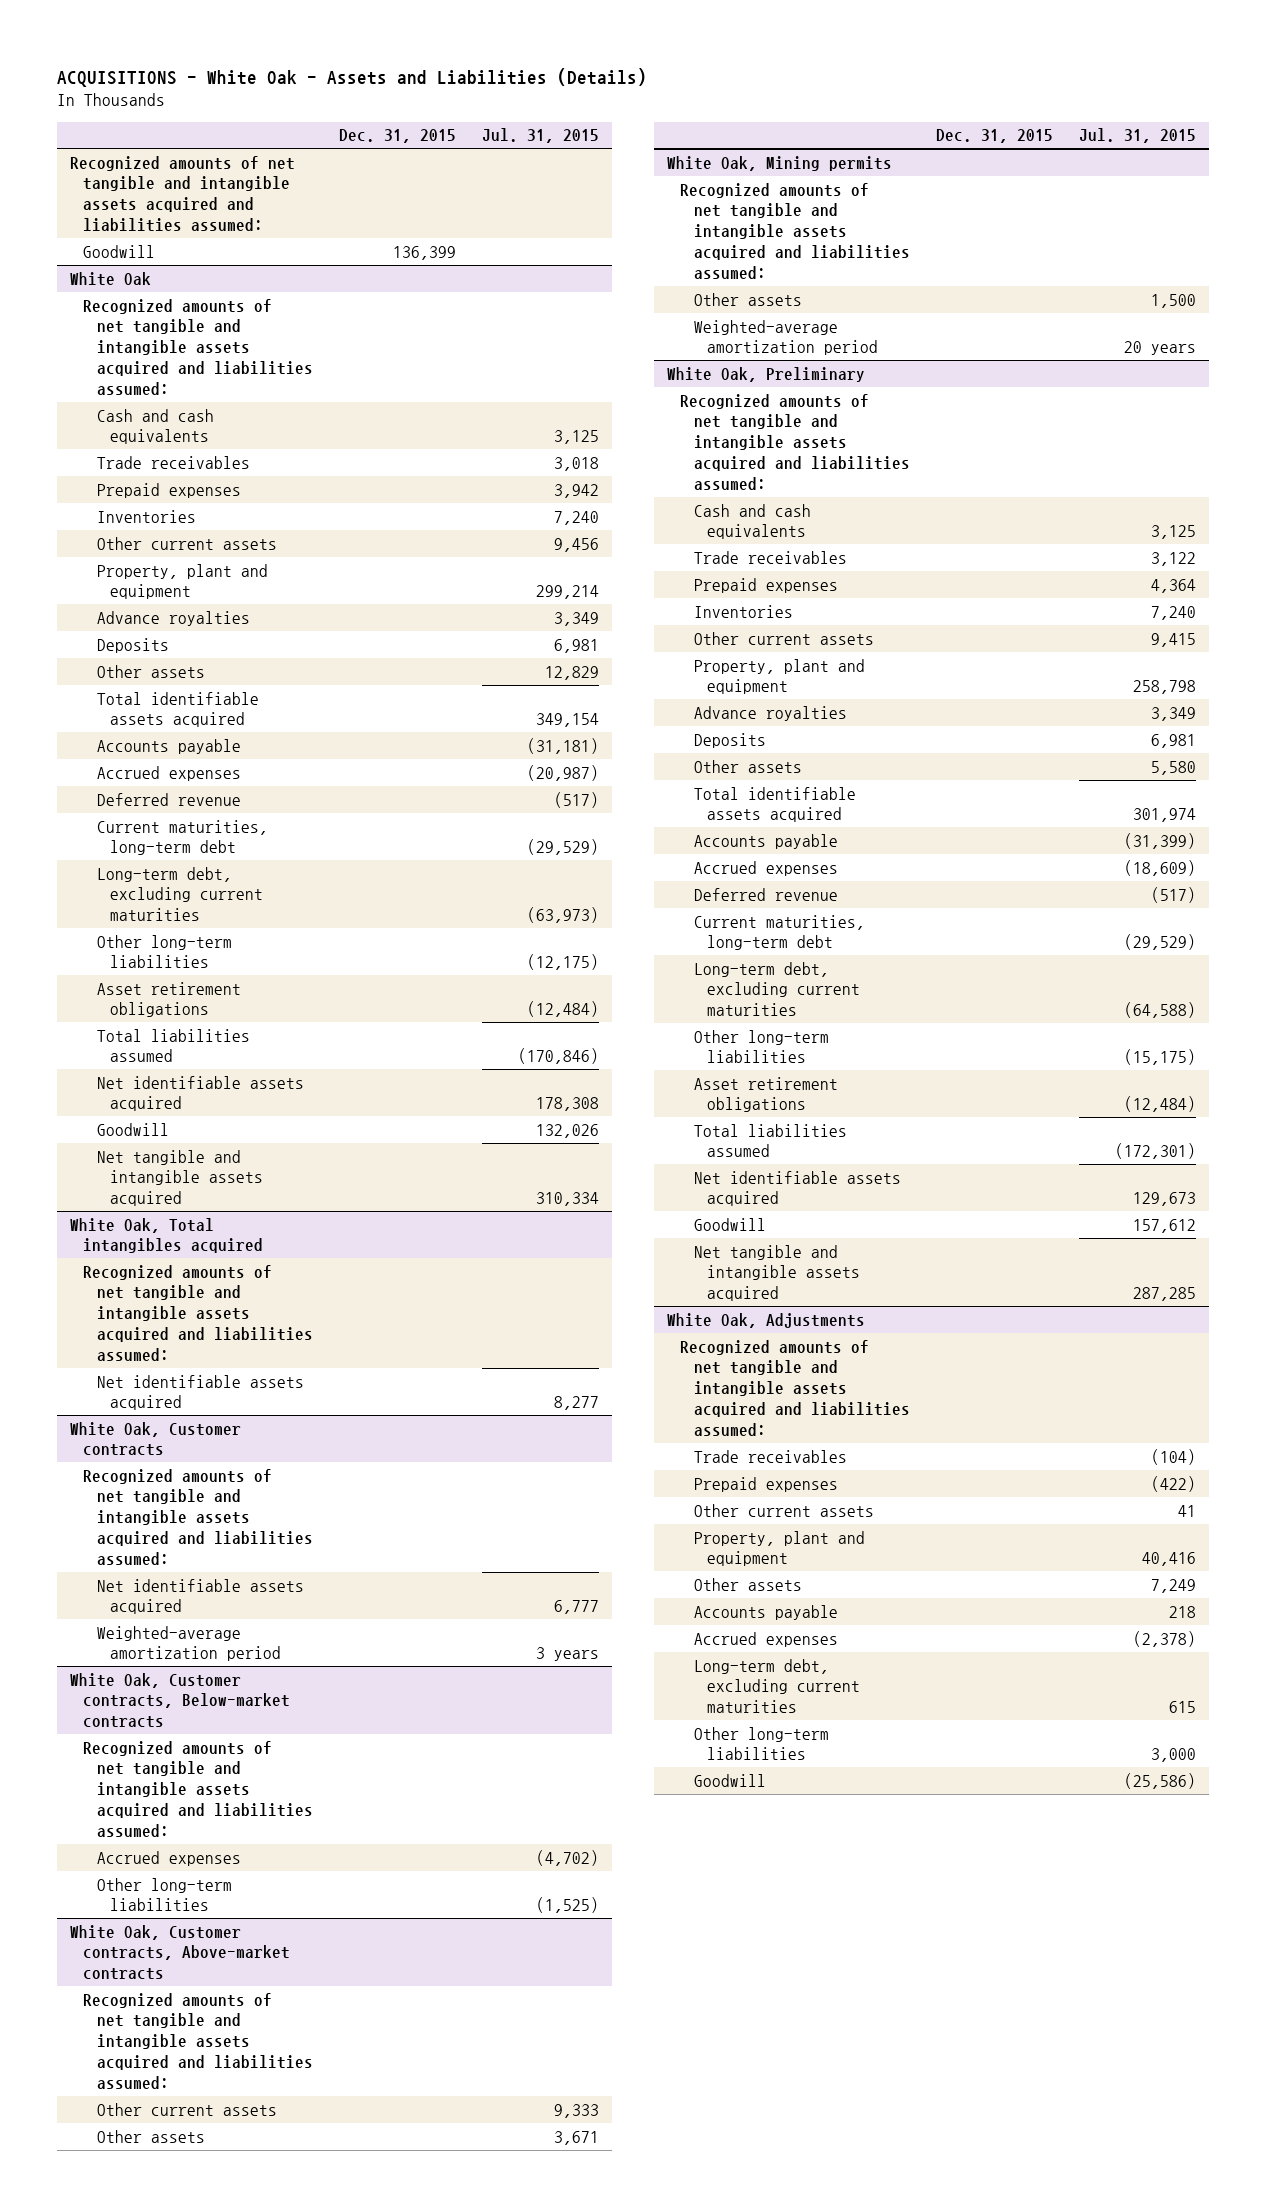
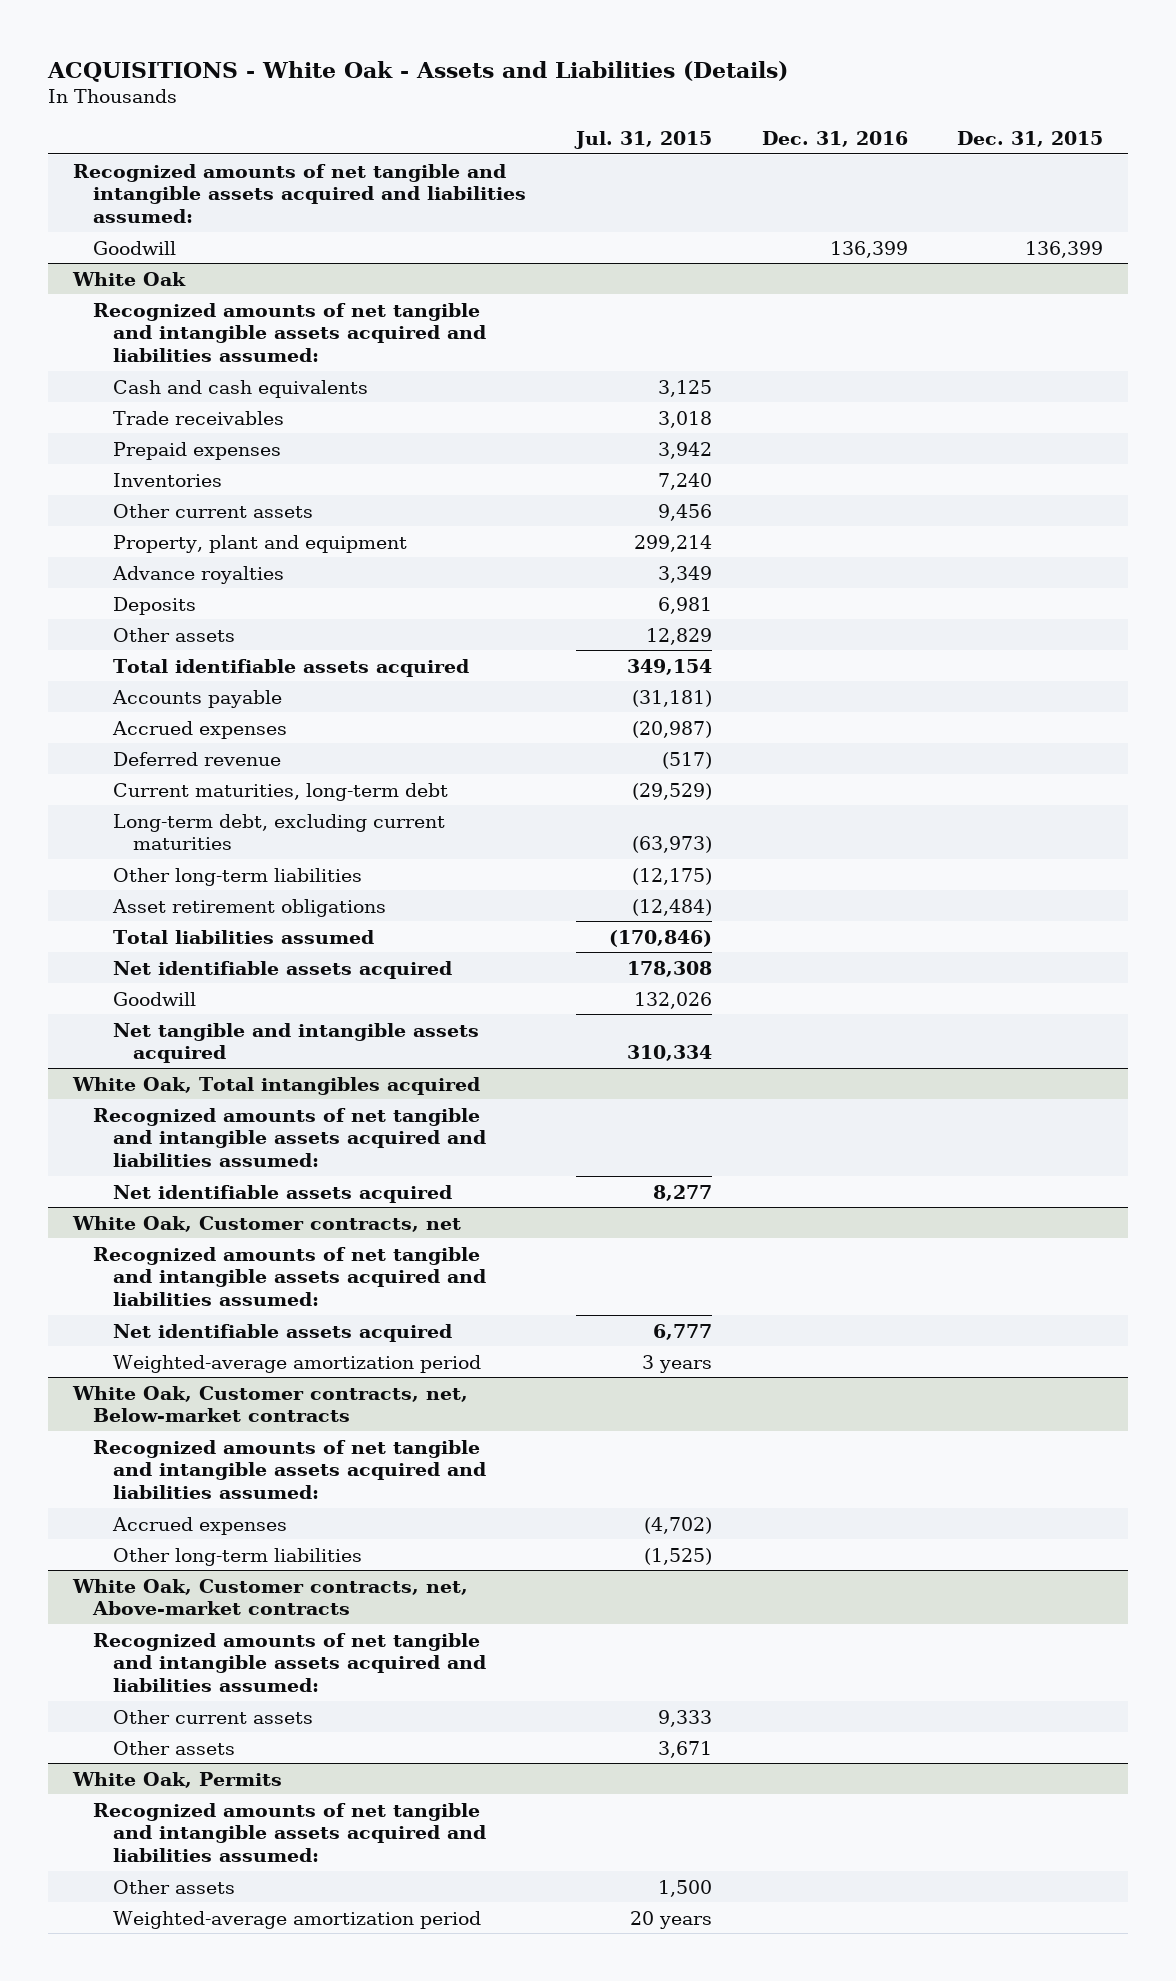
- | Dec. 31, 2015 | Jul. 31, 2015
+ | Jul. 31, 2015 | Dec. 31, 2016 | Dec. 31, 2015
- White Oak, Customer contracts
+ White Oak, Customer contracts, net
- White Oak, Customer contracts, Below-market contracts
+ White Oak, Customer contracts, net, Below-market contracts
- White Oak, Customer contracts, Above-market contracts
+ White Oak, Customer contracts, net, Above-market contracts
- White Oak, Mining permits
+ White Oak, Permits
- White Oak, Preliminary
- Recognized amounts of net tangible and intangible assets acquired and liabilities assumed:
- Cash and cash equivalents | | 3,125
- Trade receivables | | 3,122
- Prepaid expenses | | 4,364
- Inventories | | 7,240
- Other current assets | | 9,415
- Property, plant and equipment | | 258,798
- Advance royalties | | 3,349
- Deposits | | 6,981
- Other assets | | 5,580
- Total identifiable assets acquired | | 301,974
- Accounts payable | | (31,399)
- Accrued expenses | | (18,609)
- Deferred revenue | | (517)
- Current maturities, long-term debt | | (29,529)
- Long-term debt, excluding current maturities | | (64,588)
- Other long-term liabilities | | (15,175)
- Asset retirement obligations | | (12,484)
- Total liabilities assumed | | (172,301)
- Net identifiable assets acquired | | 129,673
- Goodwill | | 157,612
- Net tangible and intangible assets acquired | | 287,285
- White Oak, Adjustments
- Recognized amounts of net tangible and intangible assets acquired and liabilities assumed:
- Trade receivables | | (104)
- Prepaid expenses | | (422)
- Other current assets | | 41
- Property, plant and equipment | | 40,416
- Other assets | | 7,249
- Accounts payable | | 218
- Accrued expenses | | (2,378)
- Long-term debt, excluding current maturities | | 615
- Other long-term liabilities | | 3,000
- Goodwill | | (25,586)

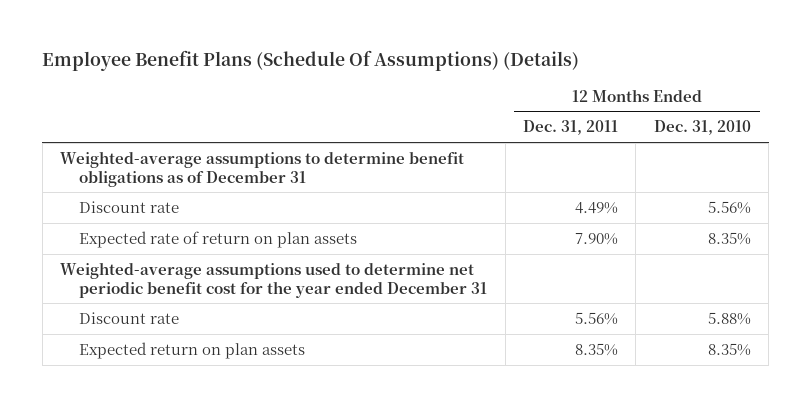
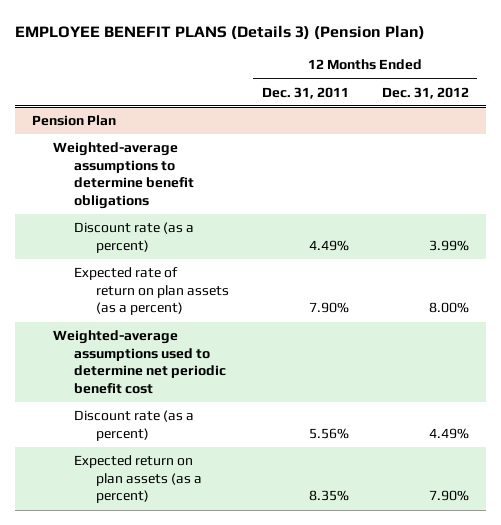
- Employee Benefit Plans (Schedule Of Assumptions) (Details)
+ EMPLOYEE BENEFIT PLANS (Details 3) (Pension Plan)
- | 12 Months Ended Dec. 31, 2011 | 12 Months Ended Dec. 31, 2010
+ | 12 Months Ended Dec. 31, 2011 | 12 Months Ended Dec. 31, 2012
- Weighted-average assumptions to determine benefit obligations as of December 31
- Discount rate | 4.49% | 5.56%
- Expected rate of return on plan assets | 7.90% | 8.35%
- Weighted-average assumptions used to determine net periodic benefit cost for the year ended December 31
- Discount rate | 5.56% | 5.88%
- Expected return on plan assets | 8.35% | 8.35%
+ Pension Plan
+ Weighted-average assumptions to determine benefit obligations
+ Discount rate (as a percent) | 4.49% | 3.99%
+ Expected rate of return on plan assets (as a percent) | 7.90% | 8.00%
+ Weighted-average assumptions used to determine net periodic benefit cost
+ Discount rate (as a percent) | 5.56% | 4.49%
+ Expected return on plan assets (as a percent) | 8.35% | 7.90%

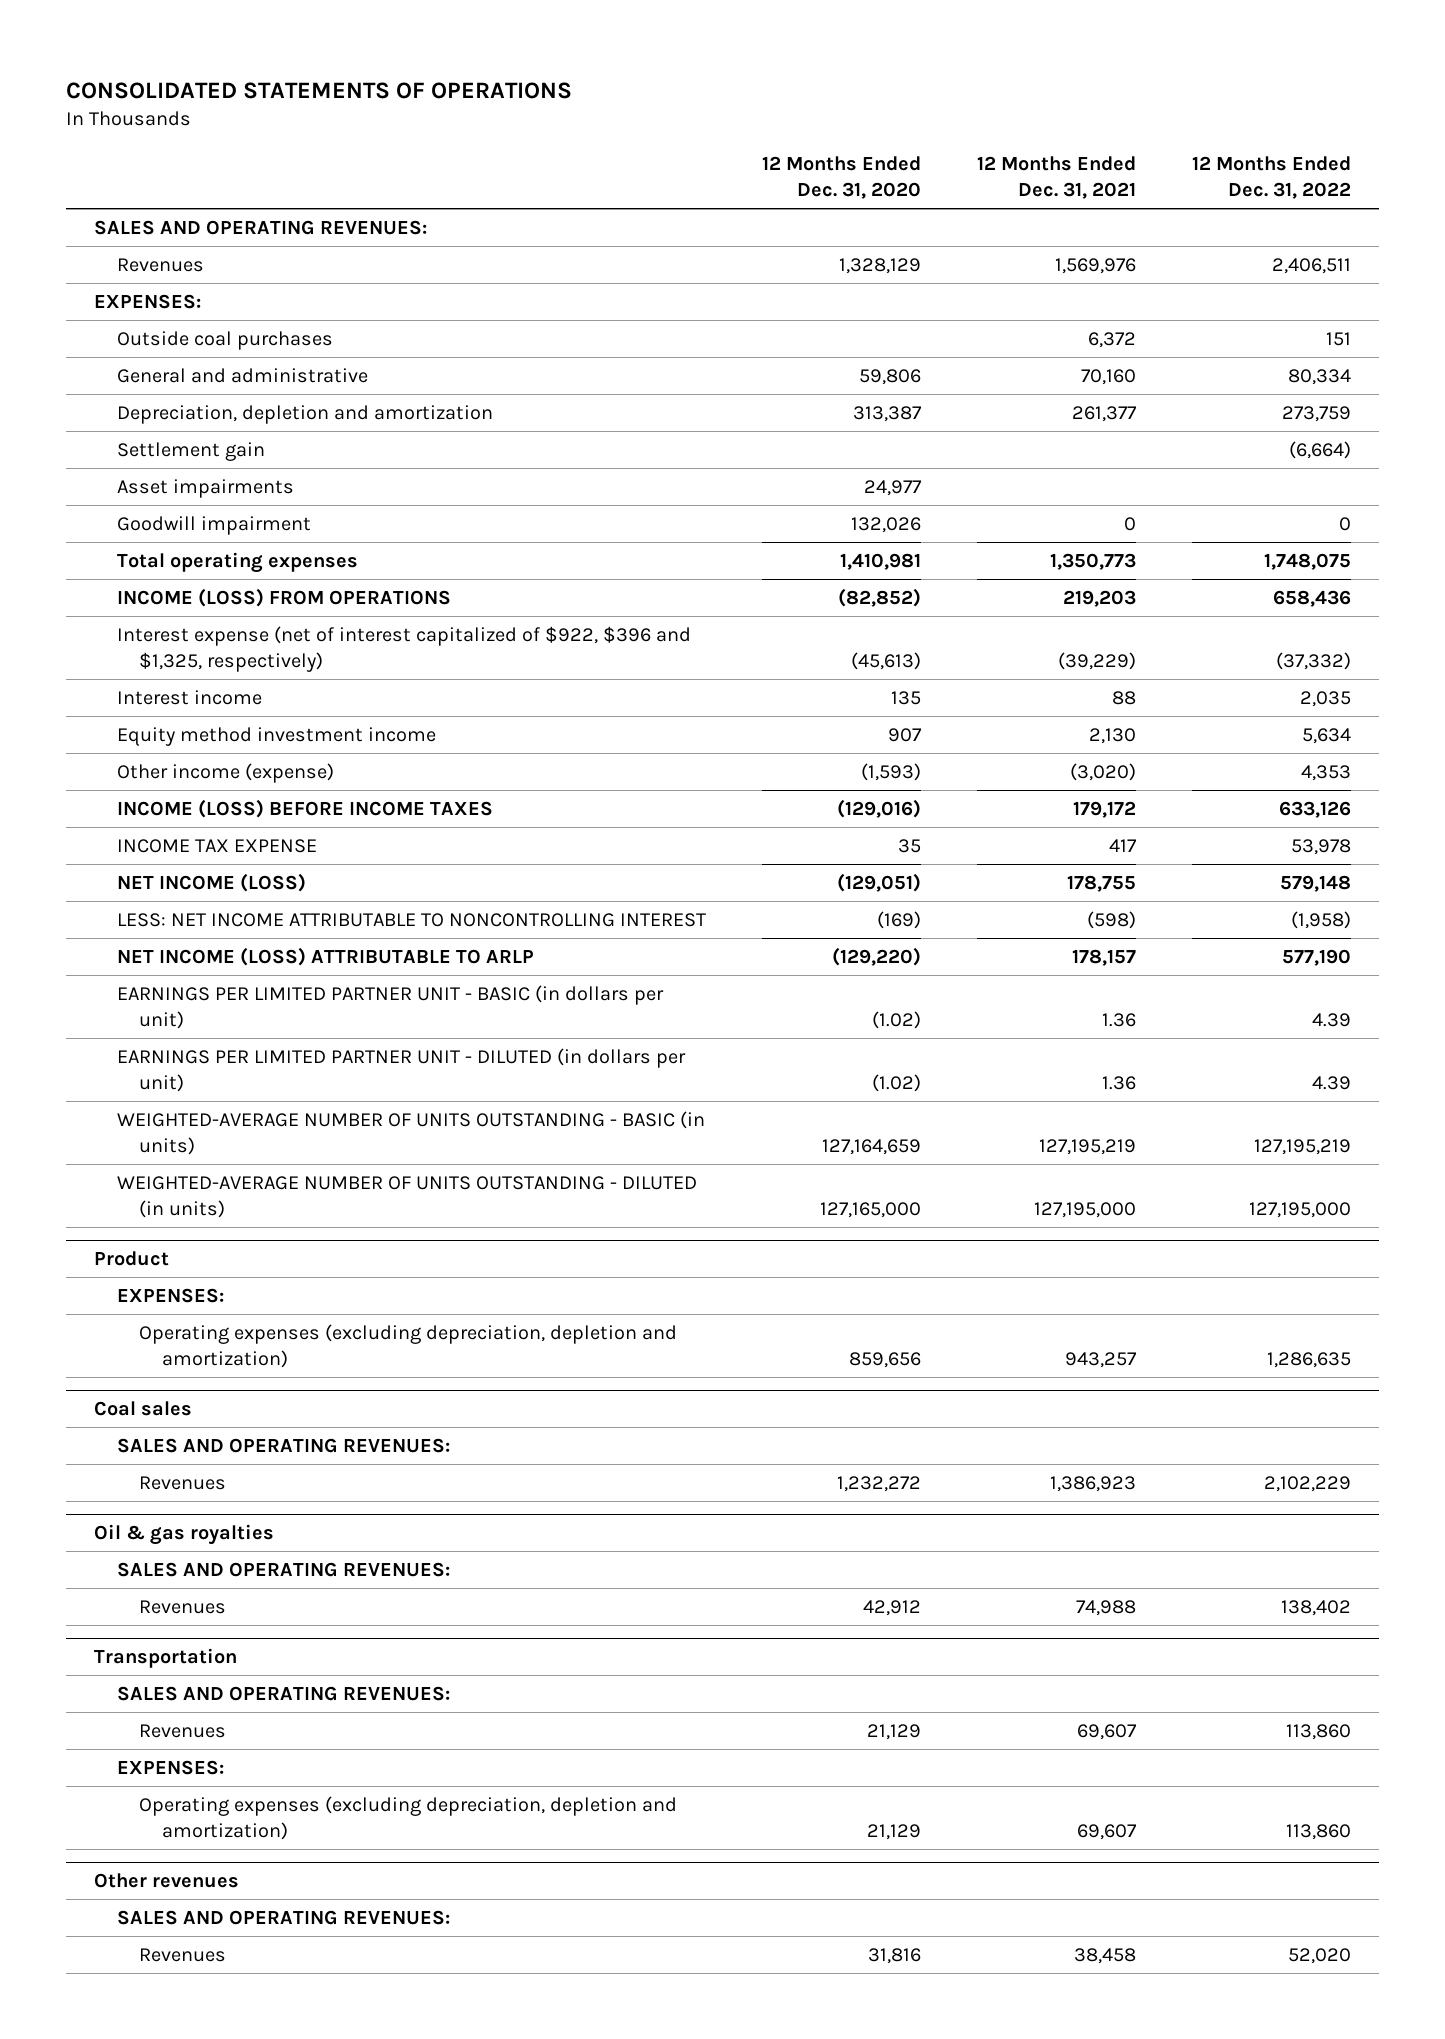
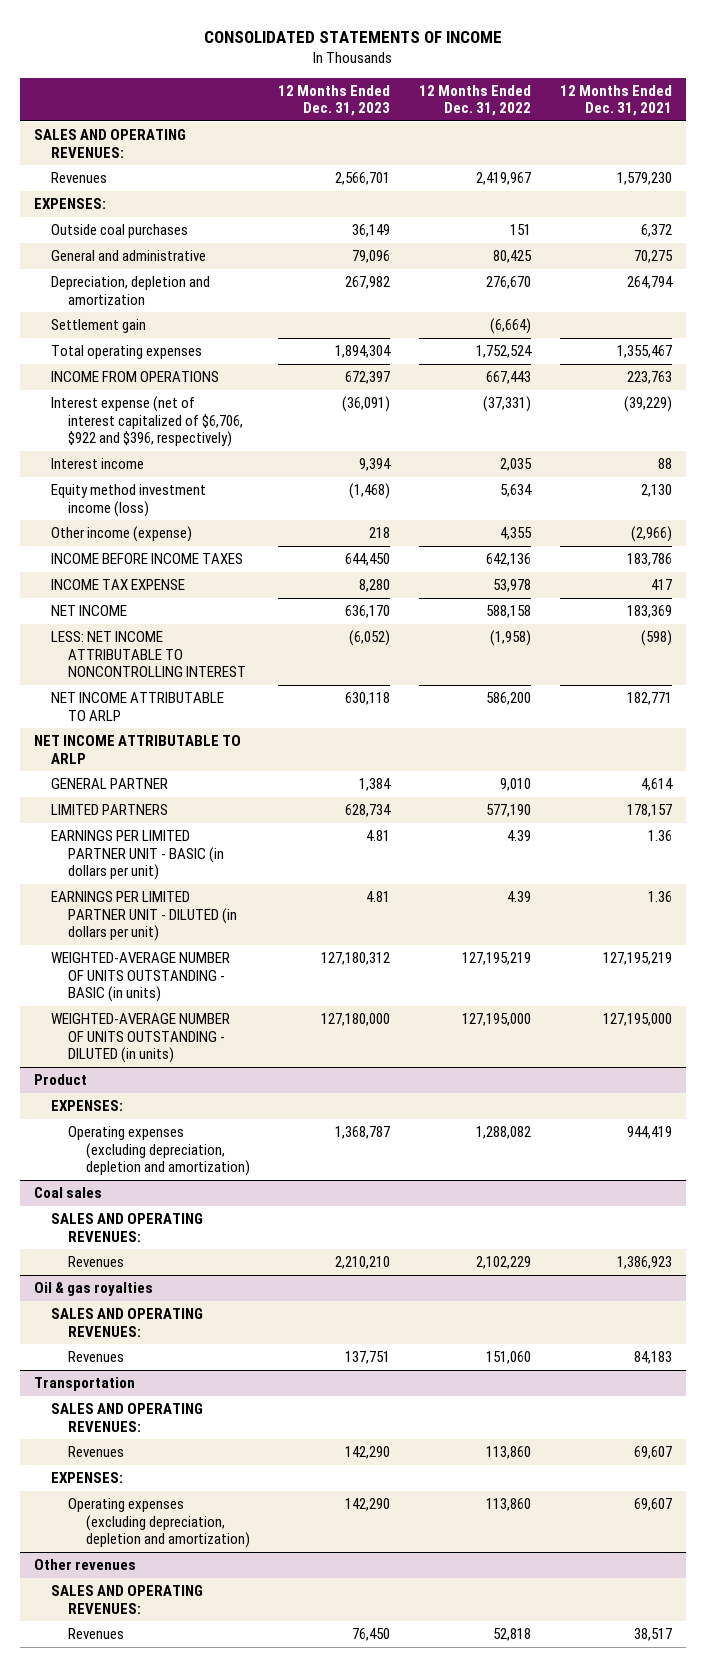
- CONSOLIDATED STATEMENTS OF OPERATIONS
+ CONSOLIDATED STATEMENTS OF INCOME
- | 12 Months Ended Dec. 31, 2020 | 12 Months Ended Dec. 31, 2021 | 12 Months Ended Dec. 31, 2022
+ | 12 Months Ended Dec. 31, 2023 | 12 Months Ended Dec. 31, 2022 | 12 Months Ended Dec. 31, 2021
- Revenues | 1,328,129 | 1,569,976 | 2,406,511
+ Revenues | 2,566,701 | 2,419,967 | 1,579,230
- General and administrative | 59,806 | 70,160 | 80,334
- Depreciation, depletion and amortization | 313,387 | 261,377 | 273,759
+ General and administrative | 79,096 | 80,425 | 70,275
+ Depreciation, depletion and amortization | 267,982 | 276,670 | 264,794
- Asset impairments | 24,977 | |
- Goodwill impairment | 132,026 | 0 | 0
- Total operating expenses | 1,410,981 | 1,350,773 | 1,748,075
- INCOME (LOSS) FROM OPERATIONS | (82,852) | 219,203 | 658,436
- Interest expense (net of interest capitalized of $922, $396 and $1,325, respectively) | (45,613) | (39,229) | (37,332)
+ Total operating expenses | 1,894,304 | 1,752,524 | 1,355,467
+ INCOME FROM OPERATIONS | 672,397 | 667,443 | 223,763
+ Interest expense (net of interest capitalized of $6,706, $922 and $396, respectively) | (36,091) | (37,331) | (39,229)
- Equity method investment income | 907 | 2,130 | 5,634
- Other income (expense) | (1,593) | (3,020) | 4,353
- INCOME (LOSS) BEFORE INCOME TAXES | (129,016) | 179,172 | 633,126
+ Equity method investment income (loss) | (1,468) | 5,634 | 2,130
+ Other income (expense) | 218 | 4,355 | (2,966)
+ INCOME BEFORE INCOME TAXES | 644,450 | 642,136 | 183,786
- NET INCOME (LOSS) | (129,051) | 178,755 | 579,148
+ NET INCOME | 636,170 | 588,158 | 183,369
- NET INCOME (LOSS) ATTRIBUTABLE TO ARLP | (129,220) | 178,157 | 577,190
+ NET INCOME ATTRIBUTABLE TO ARLP | 630,118 | 586,200 | 182,771
+ NET INCOME ATTRIBUTABLE TO ARLP
+ GENERAL PARTNER | 1,384 | 9,010 | 4,614
+ LIMITED PARTNERS | 628,734 | 577,190 | 178,157
@ Product
- Operating expenses (excluding depreciation, depletion and amortization) | 859,656 | 943,257 | 1,286,635
+ Operating expenses (excluding depreciation, depletion and amortization) | 1,368,787 | 1,288,082 | 944,419
@ Oil & gas royalties
- Revenues | 42,912 | 74,988 | 138,402
+ Revenues | 137,751 | 151,060 | 84,183
@ Other revenues
- Revenues | 31,816 | 38,458 | 52,020
+ Revenues | 76,450 | 52,818 | 38,517

